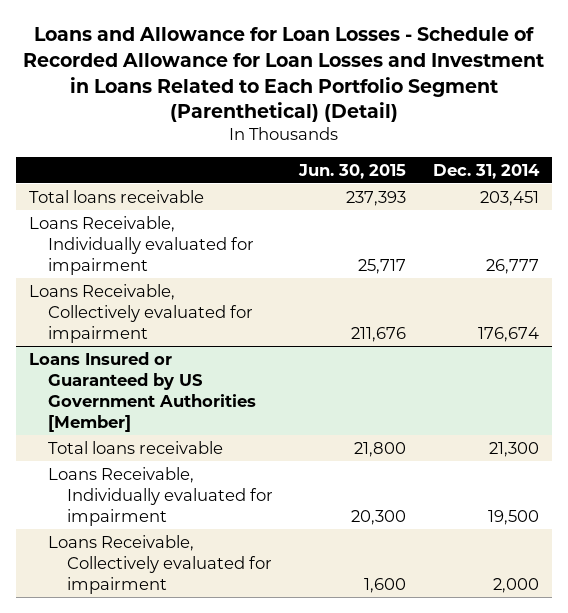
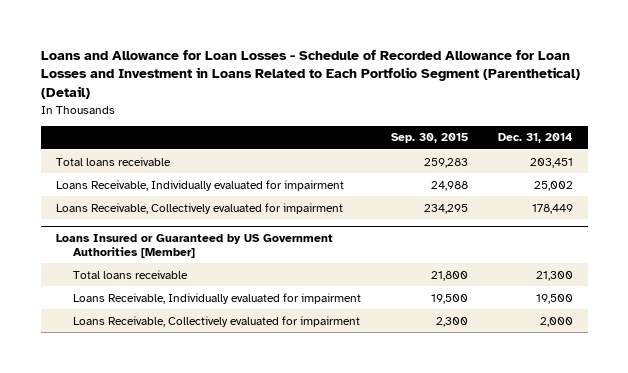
- | Jun. 30, 2015 | Dec. 31, 2014
+ | Sep. 30, 2015 | Dec. 31, 2014
- Loans Receivable, Individually evaluated for impairment | 25,717 | 26,777
- Loans Receivable, Collectively evaluated for impairment | 211,676 | 176,674
+ Loans Receivable, Individually evaluated for impairment | 24,988 | 25,002
+ Loans Receivable, Collectively evaluated for impairment | 234,295 | 178,449

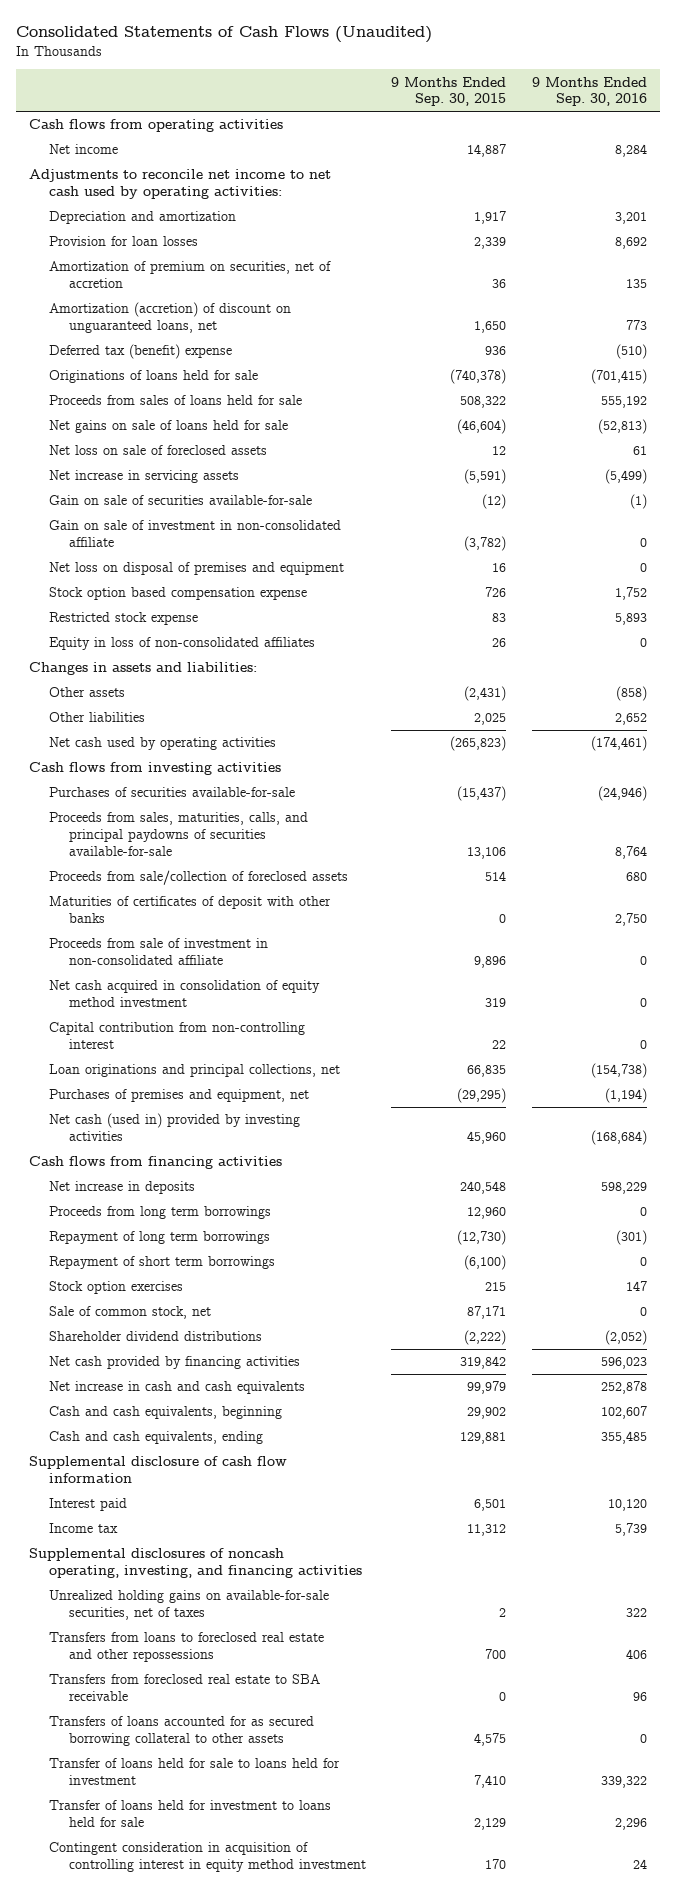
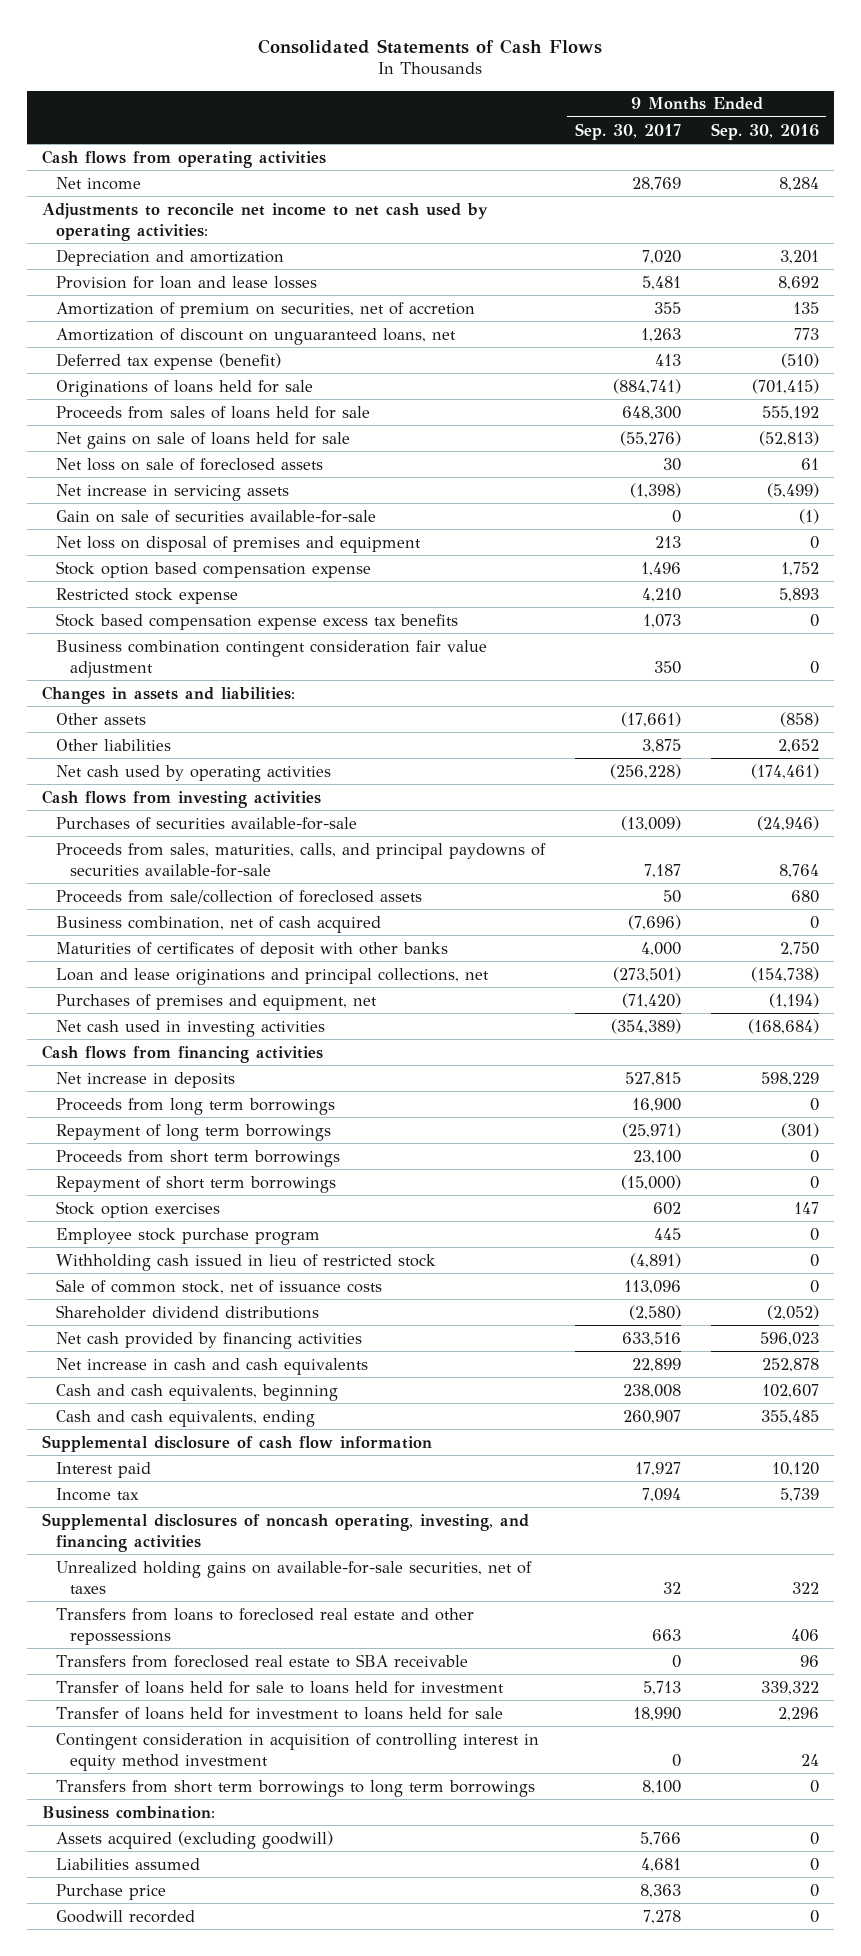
- Consolidated Statements of Cash Flows (Unaudited)
+ Consolidated Statements of Cash Flows
- | 9 Months Ended Sep. 30, 2015 | 9 Months Ended Sep. 30, 2016
+ | 9 Months Ended Sep. 30, 2017 | 9 Months Ended Sep. 30, 2016
- Provision for loan losses | 2,339 | 8,692
+ Provision for loan and lease losses | 5,481 | 8,692
- Amortization (accretion) of discount on unguaranteed loans, net | 1,650 | 773
- Deferred tax (benefit) expense | 936 | (510)
+ Amortization of discount on unguaranteed loans, net | 1,263 | 773
+ Deferred tax expense (benefit) | 413 | (510)
- Gain on sale of investment in non-consolidated affiliate | (3,782) | 0
- Equity in loss of non-consolidated affiliates | 26 | 0
+ Stock based compensation expense excess tax benefits | 1,073 | 0
+ Business combination contingent consideration fair value adjustment | 350 | 0
+ Business combination, net of cash acquired | (7,696) | 0
- Proceeds from sale of investment in non-consolidated affiliate | 9,896 | 0
- Net cash acquired in consolidation of equity method investment | 319 | 0
- Capital contribution from non-controlling interest | 22 | 0
- Loan originations and principal collections, net | 66,835 | (154,738)
+ Loan and lease originations and principal collections, net | (273,501) | (154,738)
- Net cash (used in) provided by investing activities | 45,960 | (168,684)
+ Net cash used in investing activities | (354,389) | (168,684)
+ Proceeds from short term borrowings | 23,100 | 0
- Sale of common stock, net | 87,171 | 0
+ Employee stock purchase program | 445 | 0
+ Withholding cash issued in lieu of restricted stock | (4,891) | 0
+ Sale of common stock, net of issuance costs | 113,096 | 0
- Transfers of loans accounted for as secured borrowing collateral to other assets | 4,575 | 0
+ Transfers from short term borrowings to long term borrowings | 8,100 | 0
+ Business combination:
+ Assets acquired (excluding goodwill) | 5,766 | 0
+ Liabilities assumed | 4,681 | 0
+ Purchase price | 8,363 | 0
+ Goodwill recorded | 7,278 | 0

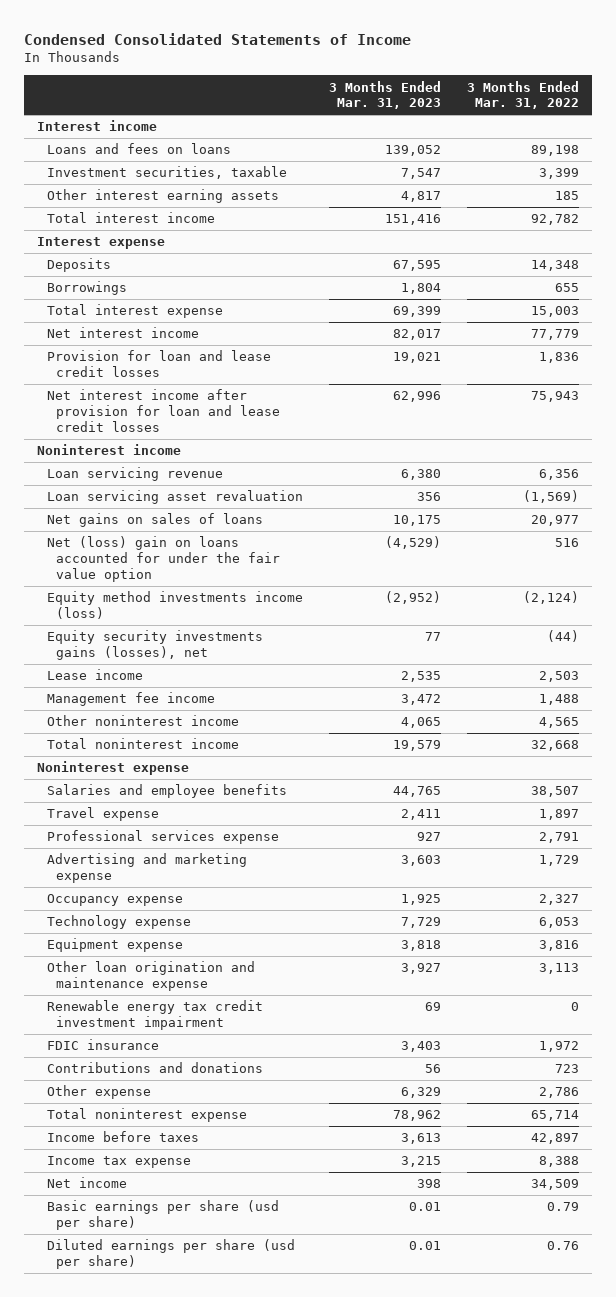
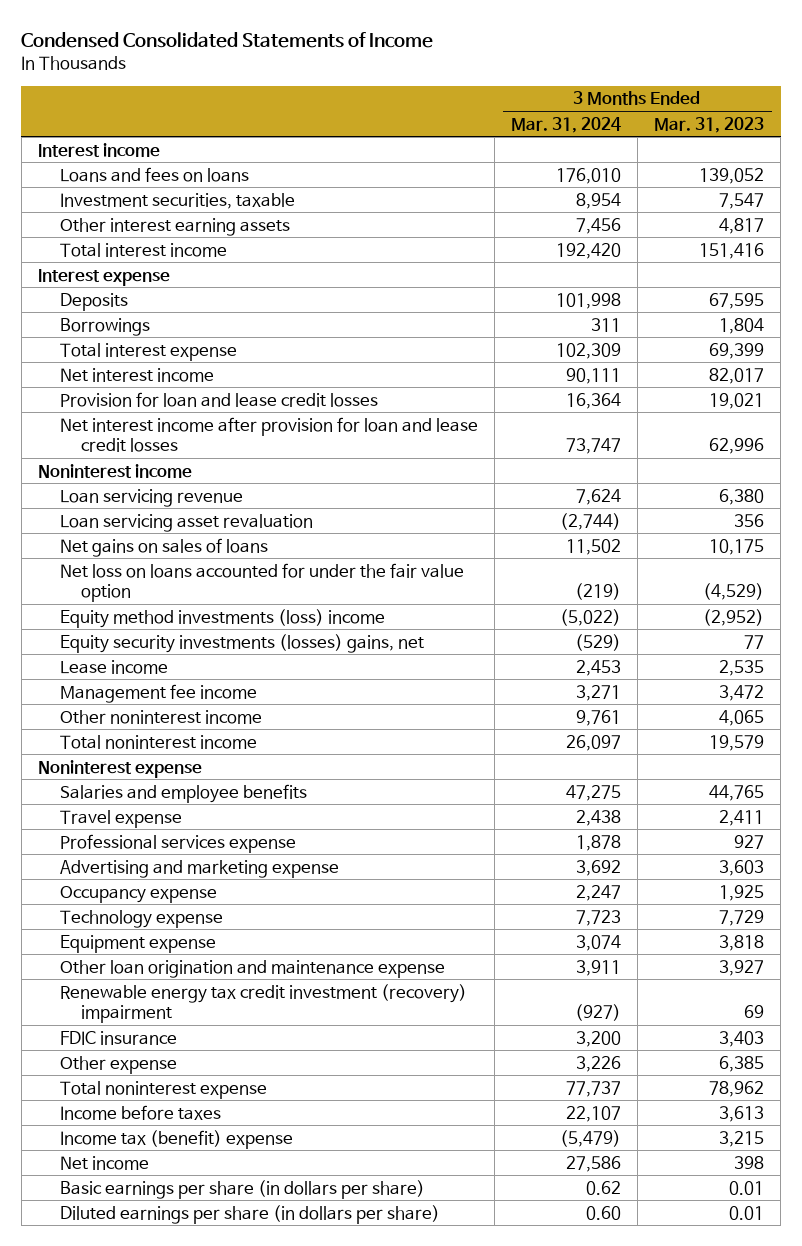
- | 3 Months Ended Mar. 31, 2023 | 3 Months Ended Mar. 31, 2022
+ | 3 Months Ended Mar. 31, 2024 | 3 Months Ended Mar. 31, 2023
- Net (loss) gain on loans accounted for under the fair value option | (4,529) | 516
- Equity method investments income (loss) | (2,952) | (2,124)
- Equity security investments gains (losses), net | 77 | (44)
+ Net loss on loans accounted for under the fair value option | (219) | (4,529)
+ Equity method investments (loss) income | (5,022) | (2,952)
+ Equity security investments (losses) gains, net | (529) | 77
- Renewable energy tax credit investment impairment | 69 | 0
+ Renewable energy tax credit investment (recovery) impairment | (927) | 69
- Contributions and donations | 56 | 723
- Other expense | 6,329 | 2,786
+ Other expense | 3,226 | 6,385
- Income tax expense | 3,215 | 8,388
+ Income tax (benefit) expense | (5,479) | 3,215
- Basic earnings per share (usd per share) | 0.01 | 0.79
- Diluted earnings per share (usd per share) | 0.01 | 0.76
+ Basic earnings per share (in dollars per share) | 0.62 | 0.01
+ Diluted earnings per share (in dollars per share) | 0.60 | 0.01

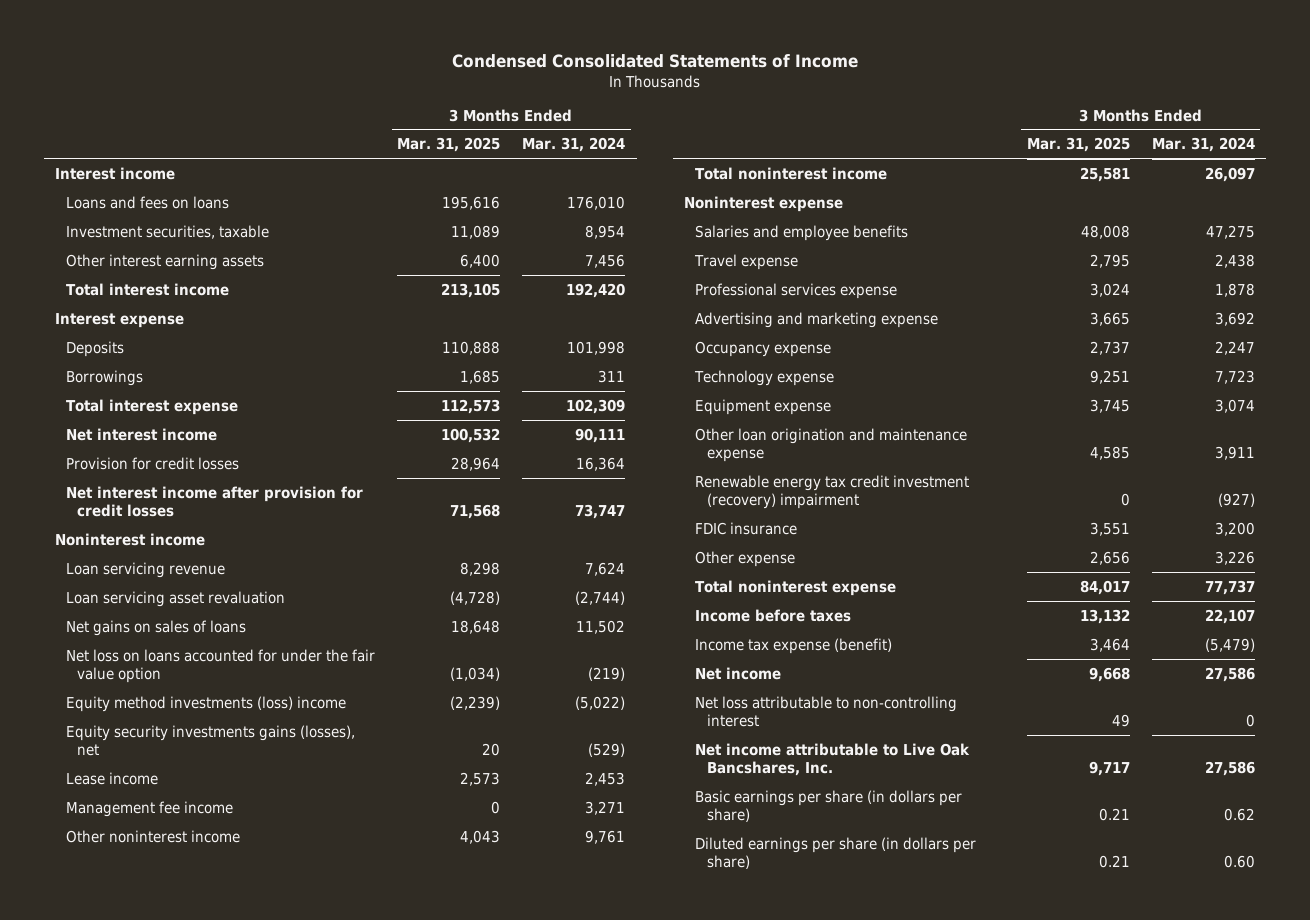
- | 3 Months Ended Mar. 31, 2024 | 3 Months Ended Mar. 31, 2023
+ | 3 Months Ended Mar. 31, 2025 | 3 Months Ended Mar. 31, 2024
- Provision for loan and lease credit losses | 16,364 | 19,021
- Net interest income after provision for loan and lease credit losses | 73,747 | 62,996
+ Provision for credit losses | 28,964 | 16,364
+ Net interest income after provision for credit losses | 71,568 | 73,747
- Equity security investments (losses) gains, net | (529) | 77
+ Equity security investments gains (losses), net | 20 | (529)
- Income tax (benefit) expense | (5,479) | 3,215
+ Income tax expense (benefit) | 3,464 | (5,479)
+ Net loss attributable to non-controlling interest | 49 | 0
+ Net income attributable to Live Oak Bancshares, Inc. | 9,717 | 27,586

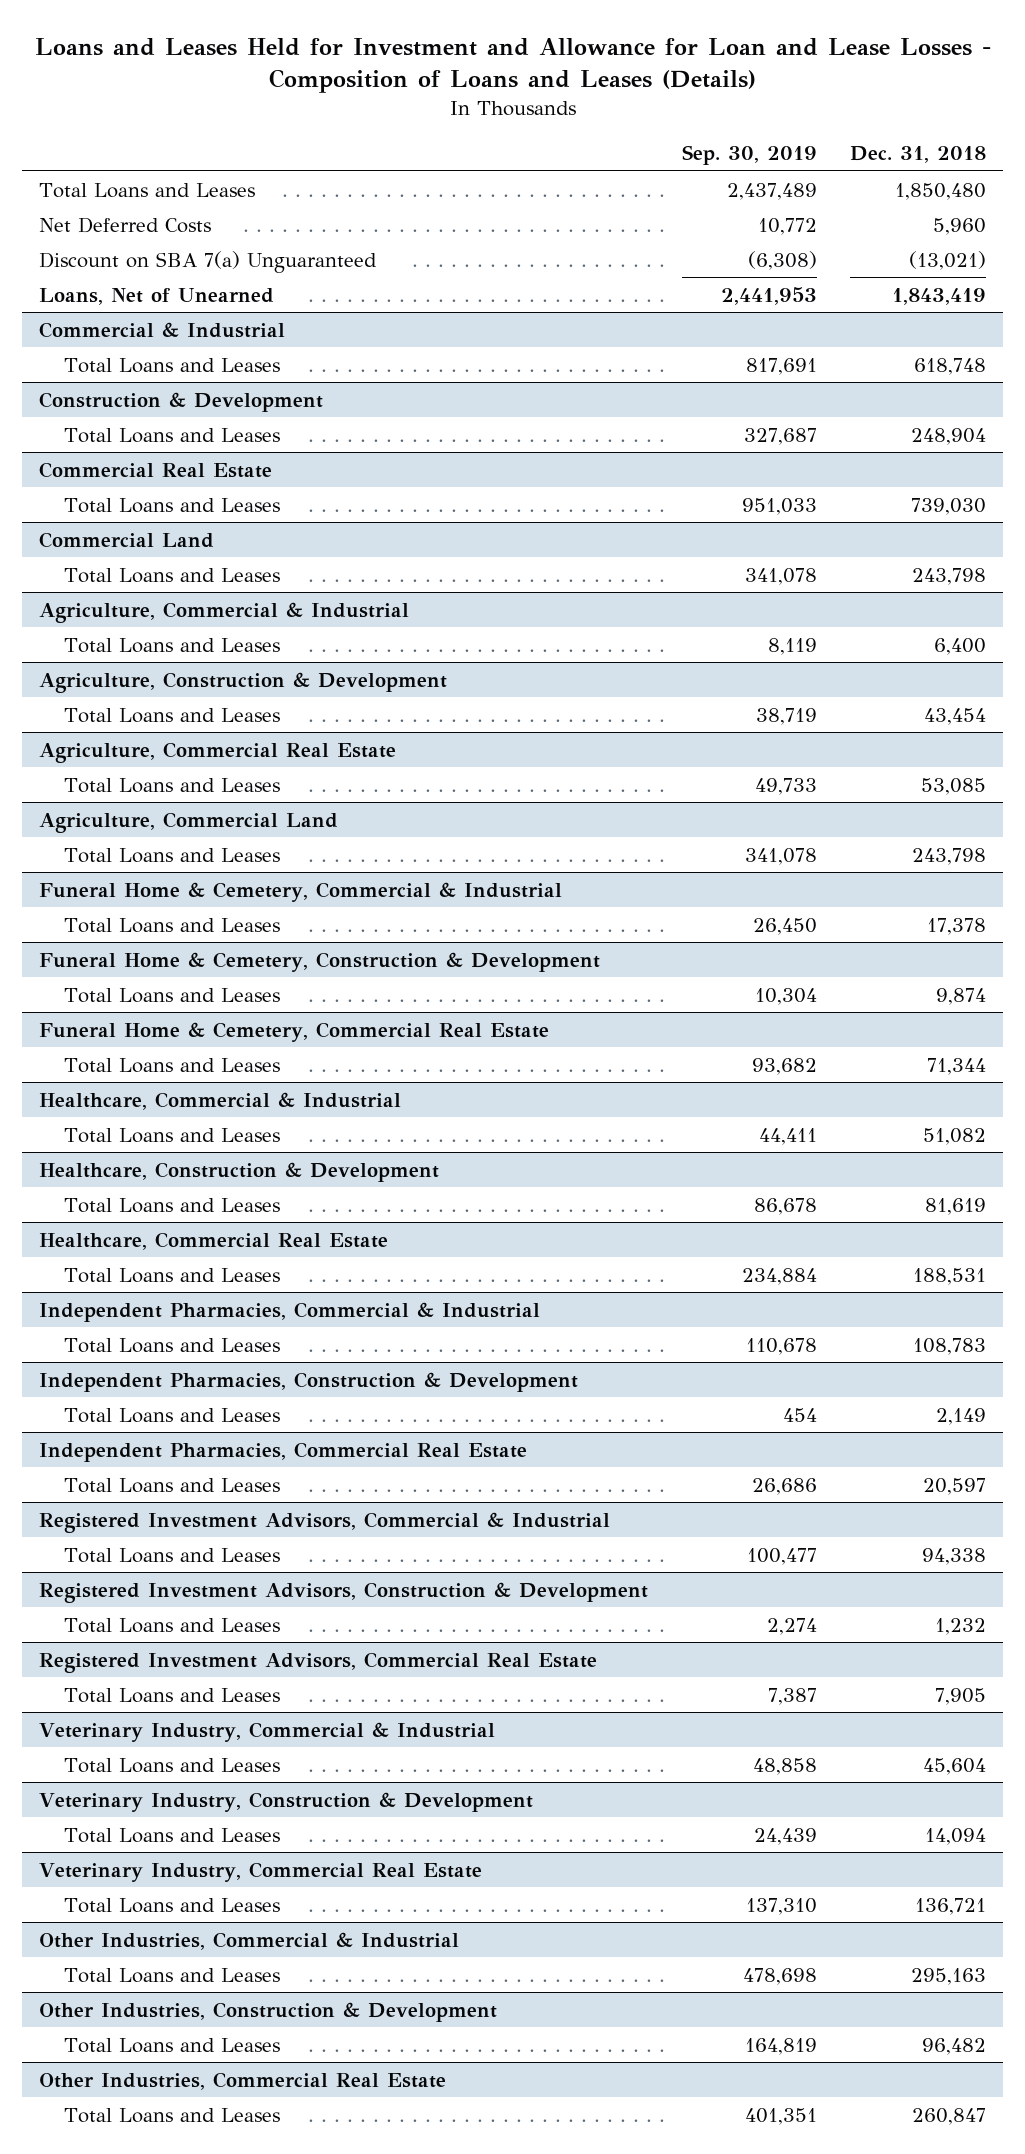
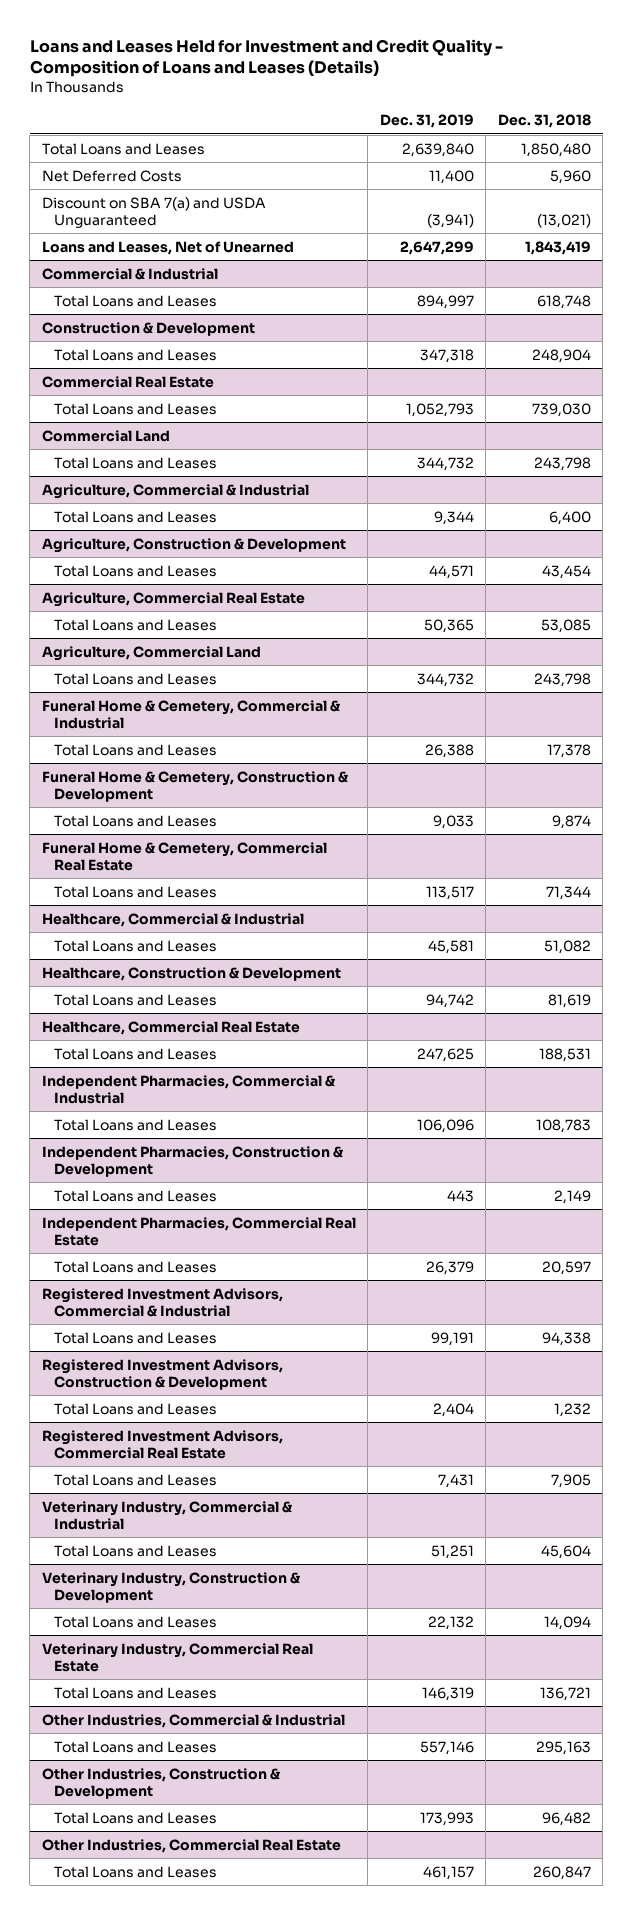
- Loans and Leases Held for Investment and Allowance for Loan and Lease Losses - Composition of Loans and Leases (Details)
+ Loans and Leases Held for Investment and Credit Quality - Composition of Loans and Leases (Details)
- | Sep. 30, 2019 | Dec. 31, 2018
+ | Dec. 31, 2019 | Dec. 31, 2018
- Discount on SBA 7(a) Unguaranteed | (6,308) | (13,021)
- Loans, Net of Unearned | 2,441,953 | 1,843,419
+ Discount on SBA 7(a) and USDA Unguaranteed | (3,941) | (13,021)
+ Loans and Leases, Net of Unearned | 2,647,299 | 1,843,419

